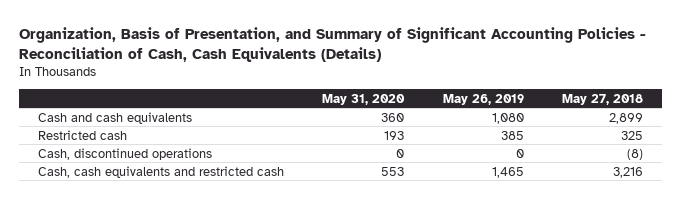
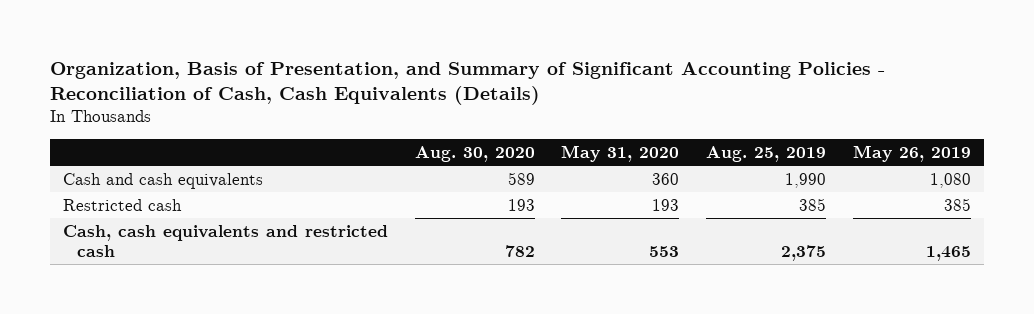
- | May 31, 2020 | May 26, 2019 | May 27, 2018
+ | Aug. 30, 2020 | May 31, 2020 | Aug. 25, 2019 | May 26, 2019
- Cash, discontinued operations | 0 | 0 | (8)

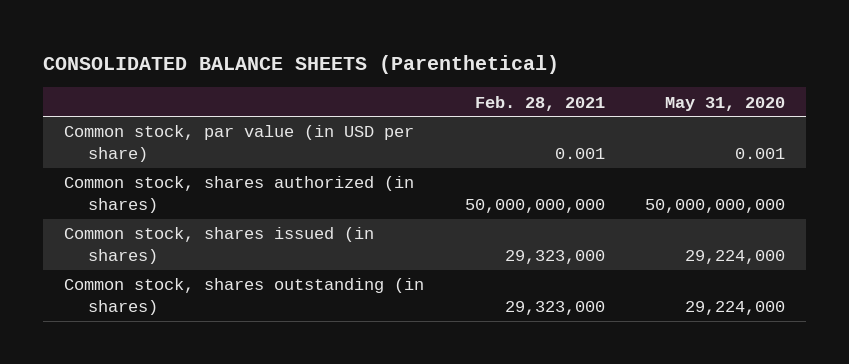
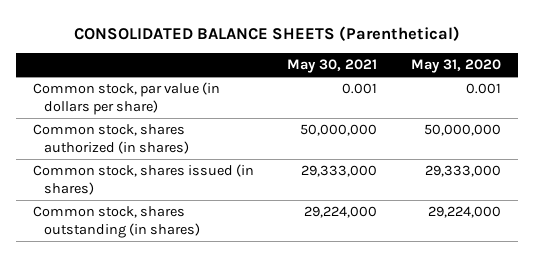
- | Feb. 28, 2021 | May 31, 2020
+ | May 30, 2021 | May 31, 2020
- Common stock, par value (in USD per share) | 0.001 | 0.001
- Common stock, shares authorized (in shares) | 50,000,000,000 | 50,000,000,000
- Common stock, shares issued (in shares) | 29,323,000 | 29,224,000
+ Common stock, par value (in dollars per share) | 0.001 | 0.001
+ Common stock, shares authorized (in shares) | 50,000,000 | 50,000,000
+ Common stock, shares issued (in shares) | 29,333,000 | 29,333,000

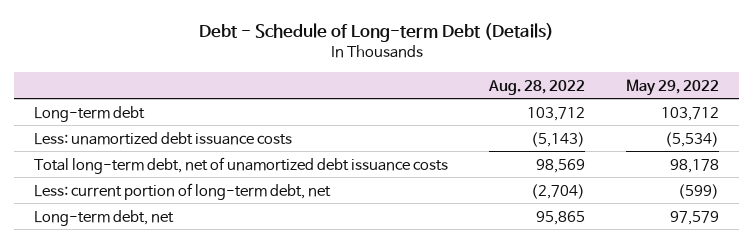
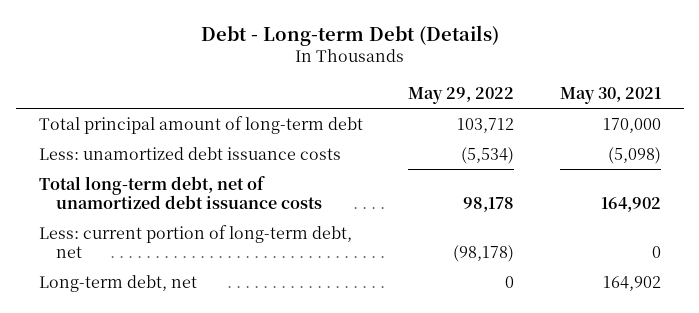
- Debt - Schedule of Long-term Debt (Details)
+ Debt - Long-term Debt (Details)
- | Aug. 28, 2022 | May 29, 2022
+ | May 29, 2022 | May 30, 2021
- Long-term debt | 103,712 | 103,712
+ Total principal amount of long-term debt | 103,712 | 170,000
- Less: current portion of long-term debt, net | (2,704) | (599)
- Long-term debt, net | 95,865 | 97,579
+ Less: current portion of long-term debt, net | (98,178) | 0
+ Long-term debt, net | 0 | 164,902

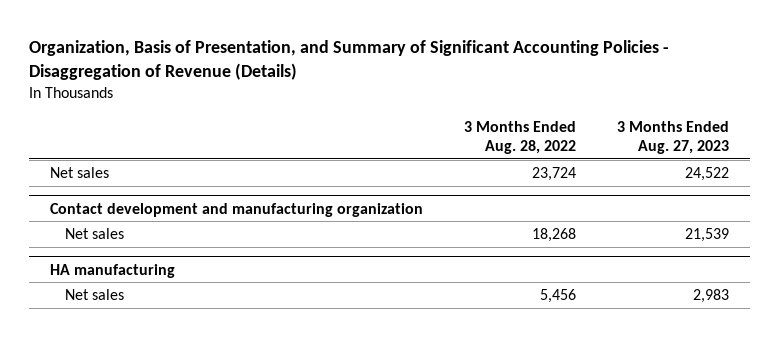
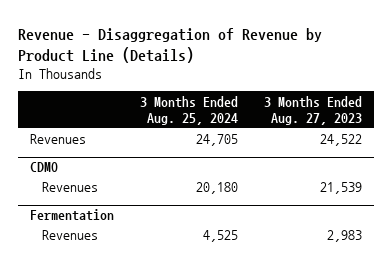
- Organization, Basis of Presentation, and Summary of Significant Accounting Policies - Disaggregation of Revenue (Details)
+ Revenue - Disaggregation of Revenue by Product Line (Details)
- | 3 Months Ended Aug. 28, 2022 | 3 Months Ended Aug. 27, 2023
+ | 3 Months Ended Aug. 25, 2024 | 3 Months Ended Aug. 27, 2023
- Net sales | 23,724 | 24,522
- Contact development and manufacturing organization
- Net sales | 18,268 | 21,539
- HA manufacturing
- Net sales | 5,456 | 2,983
+ Revenues | 24,705 | 24,522
+ CDMO
+ Revenues | 20,180 | 21,539
+ Fermentation
+ Revenues | 4,525 | 2,983

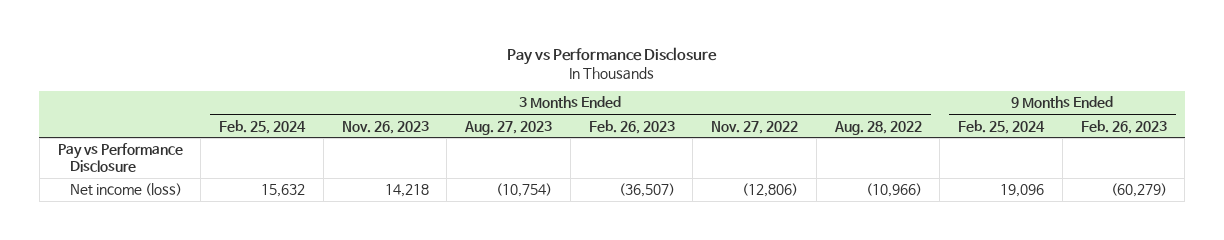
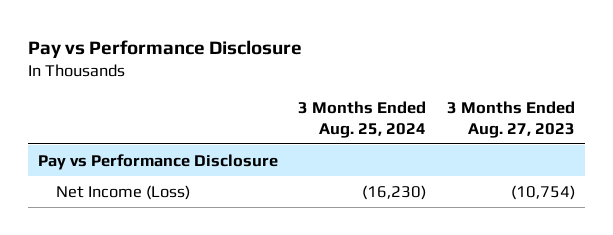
- | 3 Months Ended Feb. 25, 2024 | 3 Months Ended Nov. 26, 2023 | 3 Months Ended Aug. 27, 2023 | 3 Months Ended Feb. 26, 2023 | 3 Months Ended Nov. 27, 2022 | 3 Months Ended Aug. 28, 2022 | 9 Months Ended Feb. 25, 2024 | 9 Months Ended Feb. 26, 2023
+ | 3 Months Ended Aug. 25, 2024 | 3 Months Ended Aug. 27, 2023
- Net income (loss) | 15,632 | 14,218 | (10,754) | (36,507) | (12,806) | (10,966) | 19,096 | (60,279)
+ Net Income (Loss) | (16,230) | (10,754)

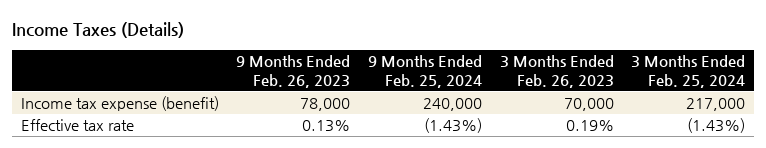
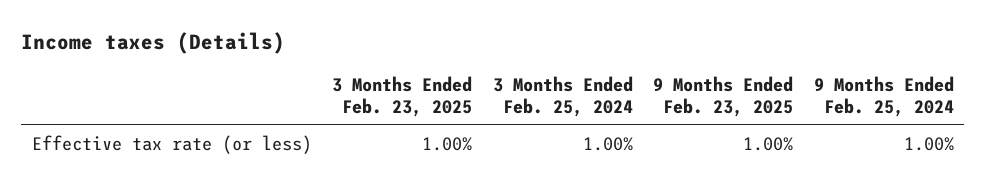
- Income Taxes (Details)
+ Income taxes (Details)
- | 9 Months Ended Feb. 26, 2023 | 9 Months Ended Feb. 25, 2024 | 3 Months Ended Feb. 26, 2023 | 3 Months Ended Feb. 25, 2024
+ | 3 Months Ended Feb. 23, 2025 | 3 Months Ended Feb. 25, 2024 | 9 Months Ended Feb. 23, 2025 | 9 Months Ended Feb. 25, 2024
- Income tax expense (benefit) | 78,000 | 240,000 | 70,000 | 217,000
- Effective tax rate | 0.13% | (1.43%) | 0.19% | (1.43%)
+ Effective tax rate (or less) | 1.00% | 1.00% | 1.00% | 1.00%

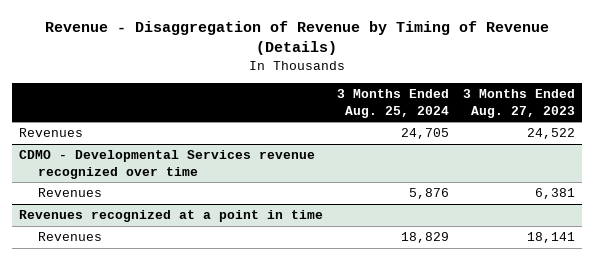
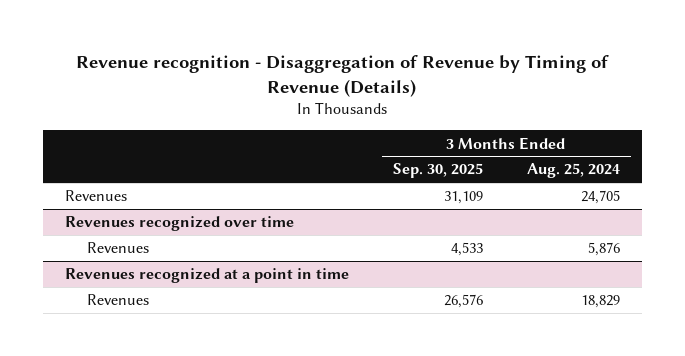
- Revenue - Disaggregation of Revenue by Timing of Revenue (Details)
+ Revenue recognition - Disaggregation of Revenue by Timing of Revenue (Details)
- | 3 Months Ended Aug. 25, 2024 | 3 Months Ended Aug. 27, 2023
+ | 3 Months Ended Sep. 30, 2025 | 3 Months Ended Aug. 25, 2024
- CDMO - Developmental Services revenue recognized over time
+ Revenues recognized over time

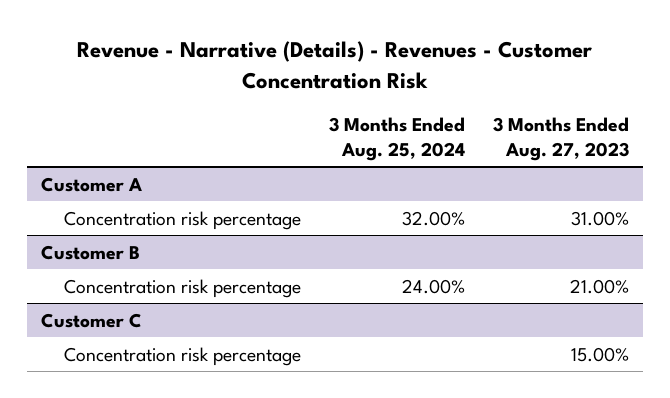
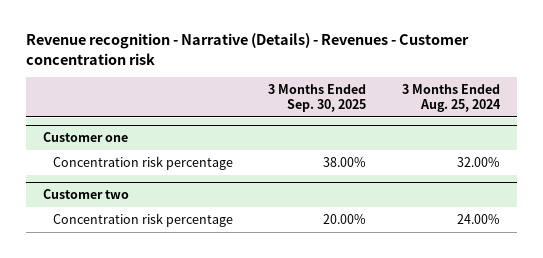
- Revenue - Narrative (Details) - Revenues - Customer Concentration Risk
+ Revenue recognition - Narrative (Details) - Revenues - Customer concentration risk
- | 3 Months Ended Aug. 25, 2024 | 3 Months Ended Aug. 27, 2023
+ | 3 Months Ended Sep. 30, 2025 | 3 Months Ended Aug. 25, 2024
- Customer A
+ Customer one
- Customer B
+ Customer two
- Customer C
- Concentration risk percentage | | 15.00%

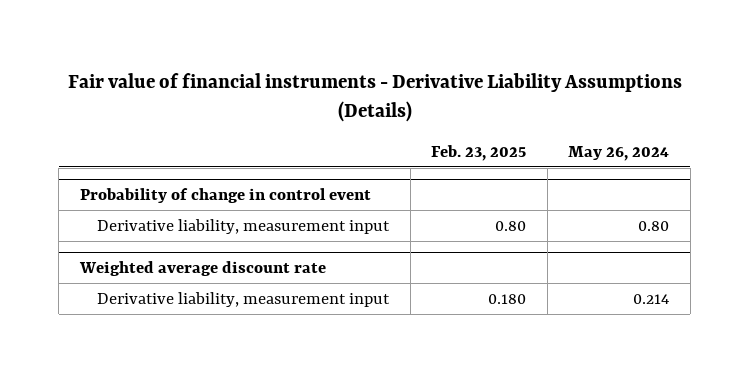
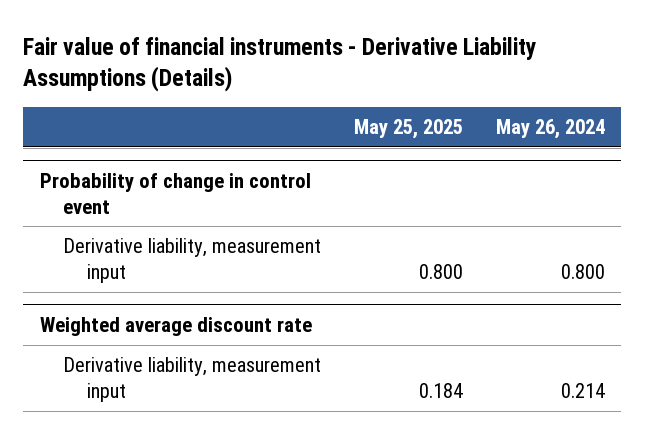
- | Feb. 23, 2025 | May 26, 2024
+ | May 25, 2025 | May 26, 2024
@ Probability of change in control event
- Derivative liability, measurement input | 0.80 | 0.80
+ Derivative liability, measurement input | 0.800 | 0.800

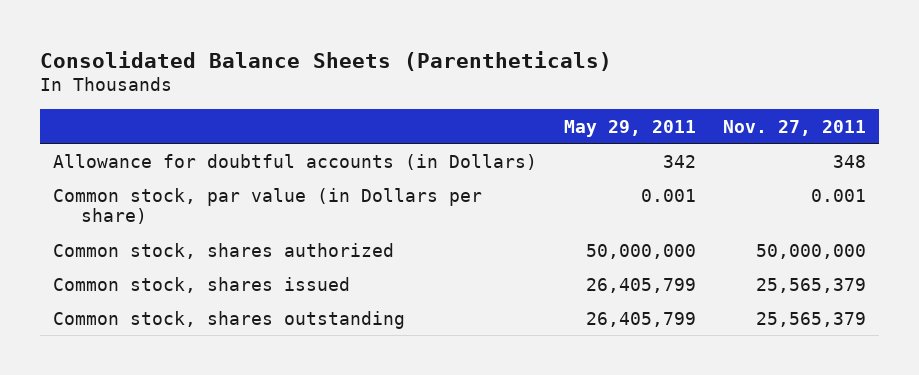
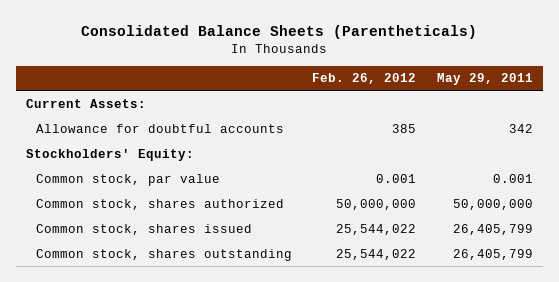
- | May 29, 2011 | Nov. 27, 2011
+ | Feb. 26, 2012 | May 29, 2011
- Allowance for doubtful accounts (in Dollars) | 342 | 348
- Common stock, par value (in Dollars per share) | 0.001 | 0.001
+ Current Assets:
+ Allowance for doubtful accounts | 385 | 342
+ Stockholders' Equity:
+ Common stock, par value | 0.001 | 0.001

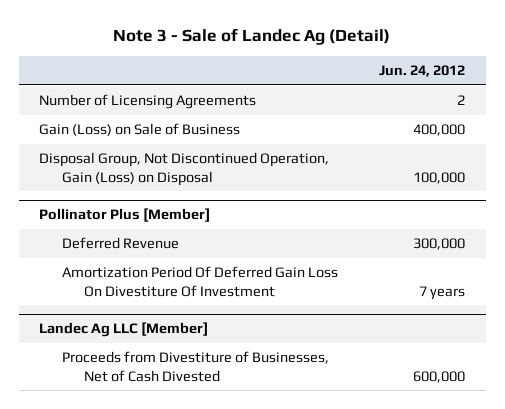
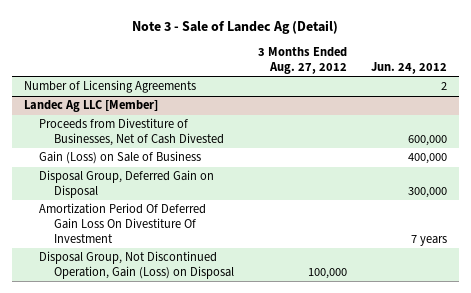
- | Jun. 24, 2012
+ | 3 Months Ended Aug. 27, 2012 | Jun. 24, 2012
- Gain (Loss) on Sale of Business | 400,000
- Disposal Group, Not Discontinued Operation, Gain (Loss) on Disposal | 100,000
- Pollinator Plus [Member]
- Deferred Revenue | 300,000
- Amortization Period Of Deferred Gain Loss On Divestiture Of Investment | 7 years
@ Landec Ag LLC [Member]
+ Gain (Loss) on Sale of Business | | 400,000
+ Disposal Group, Deferred Gain on Disposal | | 300,000
+ Amortization Period Of Deferred Gain Loss On Divestiture Of Investment | | 7 years
+ Disposal Group, Not Discontinued Operation, Gain (Loss) on Disposal | 100,000 |

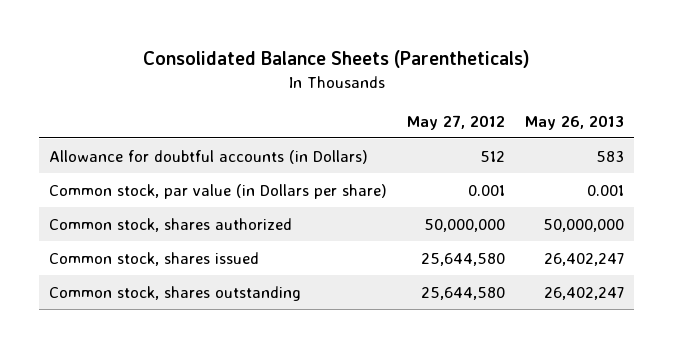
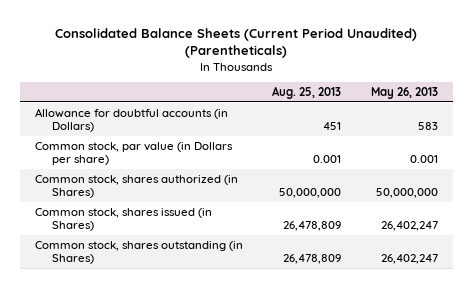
- Consolidated Balance Sheets (Parentheticals)
+ Consolidated Balance Sheets (Current Period Unaudited) (Parentheticals)
- | May 27, 2012 | May 26, 2013
+ | Aug. 25, 2013 | May 26, 2013
- Common stock, shares authorized | 50,000,000 | 50,000,000
- Common stock, shares issued | 25,644,580 | 26,402,247
- Common stock, shares outstanding | 25,644,580 | 26,402,247
+ Common stock, shares authorized (in Shares) | 50,000,000 | 50,000,000
+ Common stock, shares issued (in Shares) | 26,478,809 | 26,402,247
+ Common stock, shares outstanding (in Shares) | 26,478,809 | 26,402,247

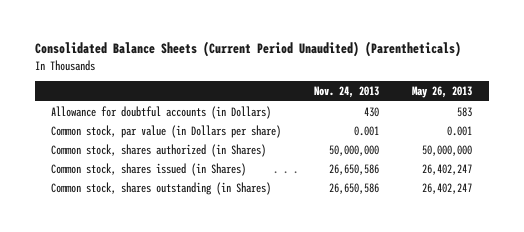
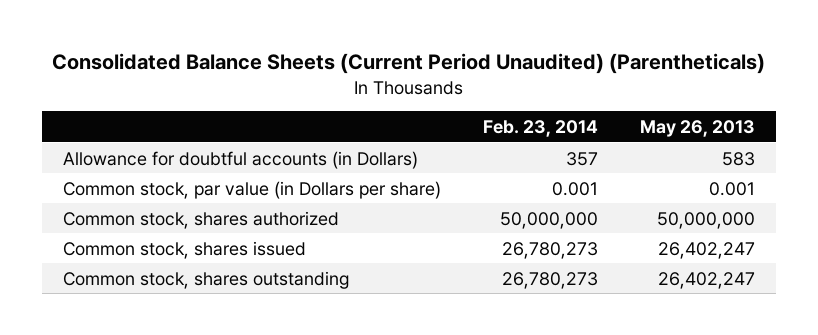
- | Nov. 24, 2013 | May 26, 2013
+ | Feb. 23, 2014 | May 26, 2013
- Common stock, shares authorized (in Shares) | 50,000,000 | 50,000,000
- Common stock, shares issued (in Shares) | 26,650,586 | 26,402,247
- Common stock, shares outstanding (in Shares) | 26,650,586 | 26,402,247
+ Common stock, shares authorized | 50,000,000 | 50,000,000
+ Common stock, shares issued | 26,780,273 | 26,402,247
+ Common stock, shares outstanding | 26,780,273 | 26,402,247

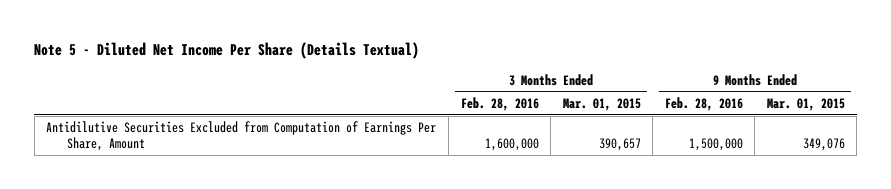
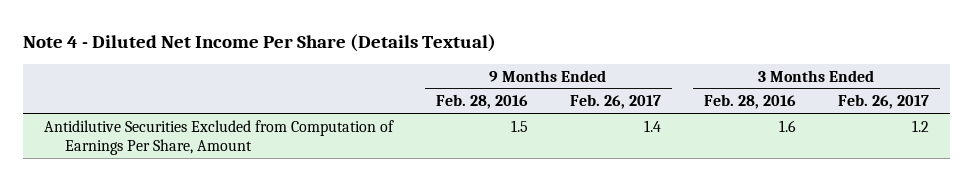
- Note 5 - Diluted Net Income Per Share (Details Textual)
+ Note 4 - Diluted Net Income Per Share (Details Textual)
- | 3 Months Ended Feb. 28, 2016 | 3 Months Ended Mar. 01, 2015 | 9 Months Ended Feb. 28, 2016 | 9 Months Ended Mar. 01, 2015
+ | 9 Months Ended Feb. 28, 2016 | 9 Months Ended Feb. 26, 2017 | 3 Months Ended Feb. 28, 2016 | 3 Months Ended Feb. 26, 2017
- Antidilutive Securities Excluded from Computation of Earnings Per Share, Amount | 1,600,000 | 390,657 | 1,500,000 | 349,076
+ Antidilutive Securities Excluded from Computation of Earnings Per Share, Amount | 1.5 | 1.4 | 1.6 | 1.2

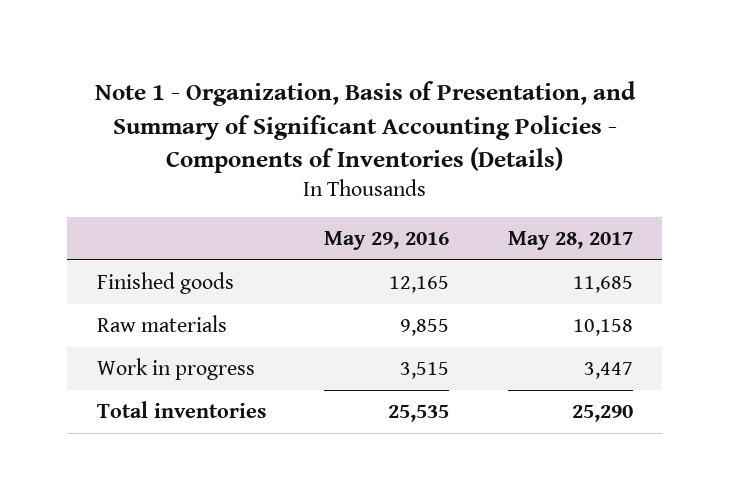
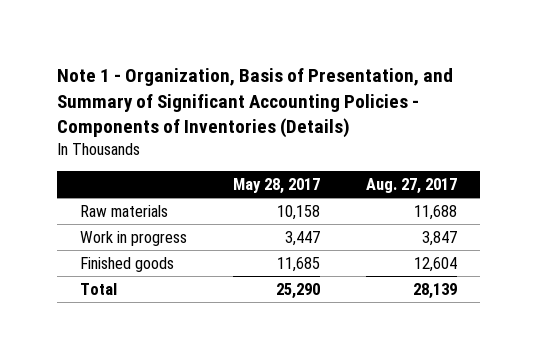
- | May 29, 2016 | May 28, 2017
+ | May 28, 2017 | Aug. 27, 2017
- Total inventories | 25,535 | 25,290
moved down: Finished goods | 11,685 | 12,604
+ Total | 25,290 | 28,139

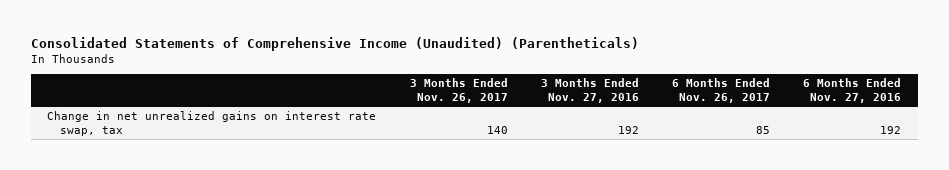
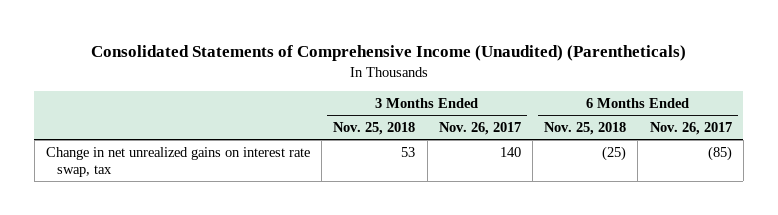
- | 3 Months Ended Nov. 26, 2017 | 3 Months Ended Nov. 27, 2016 | 6 Months Ended Nov. 26, 2017 | 6 Months Ended Nov. 27, 2016
+ | 3 Months Ended Nov. 25, 2018 | 3 Months Ended Nov. 26, 2017 | 6 Months Ended Nov. 25, 2018 | 6 Months Ended Nov. 26, 2017
- Change in net unrealized gains on interest rate swap, tax | 140 | 192 | 85 | 192
+ Change in net unrealized gains on interest rate swap, tax | 53 | 140 | (25) | (85)

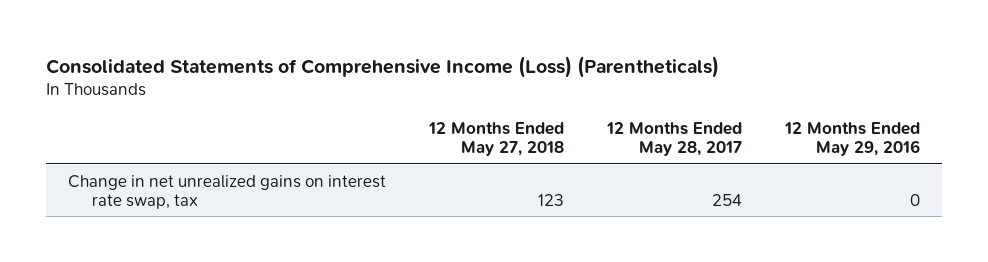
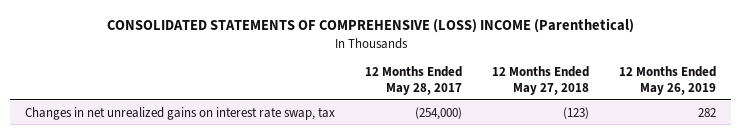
- Consolidated Statements of Comprehensive Income (Loss) (Parentheticals)
+ CONSOLIDATED STATEMENTS OF COMPREHENSIVE (LOSS) INCOME (Parenthetical)
- | 12 Months Ended May 27, 2018 | 12 Months Ended May 28, 2017 | 12 Months Ended May 29, 2016
+ | 12 Months Ended May 28, 2017 | 12 Months Ended May 27, 2018 | 12 Months Ended May 26, 2019
- Change in net unrealized gains on interest rate swap, tax | 123 | 254 | 0
+ Changes in net unrealized gains on interest rate swap, tax | (254,000) | (123) | 282

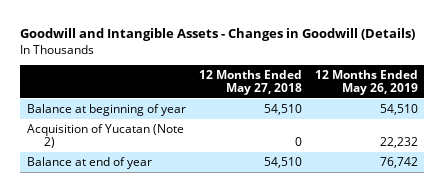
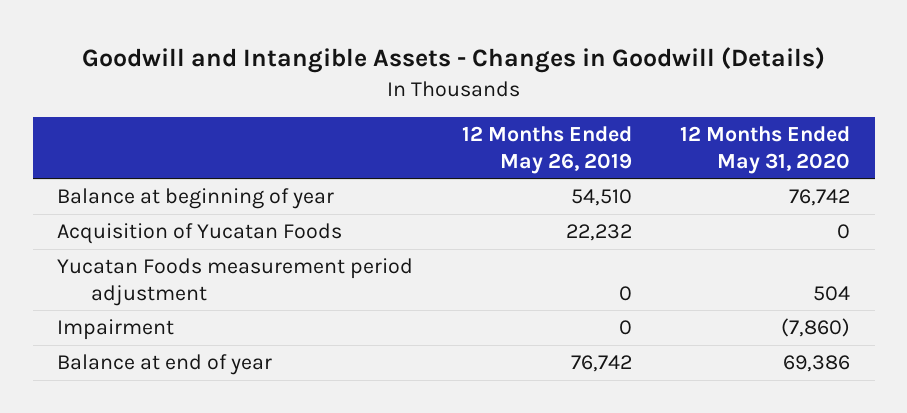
- | 12 Months Ended May 27, 2018 | 12 Months Ended May 26, 2019
+ | 12 Months Ended May 26, 2019 | 12 Months Ended May 31, 2020
- Acquisition of Yucatan (Note 2) | 0 | 22,232
+ Acquisition of Yucatan Foods | 22,232 | 0
+ Yucatan Foods measurement period adjustment | 0 | 504
+ Impairment | 0 | (7,860)

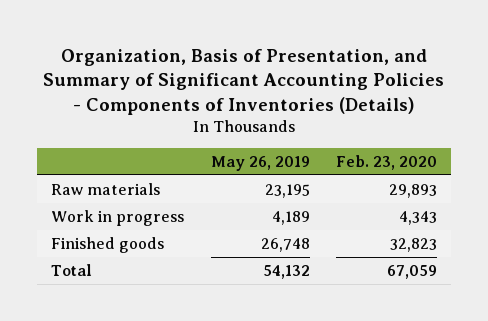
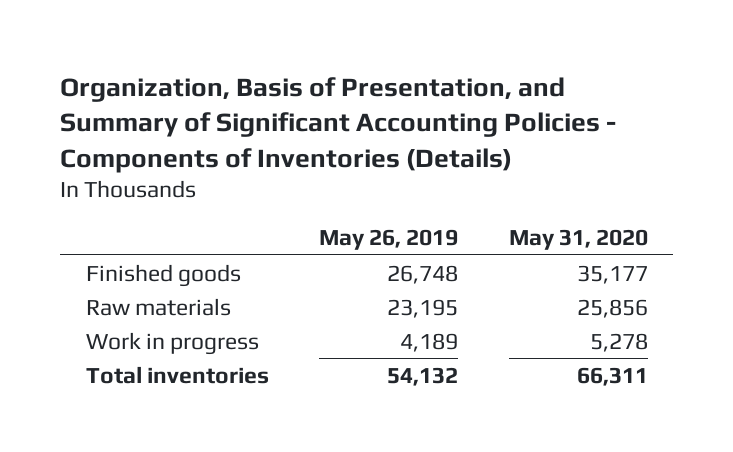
- | May 26, 2019 | Feb. 23, 2020
+ | May 26, 2019 | May 31, 2020
moved up: Finished goods | 26,748 | 35,177
- Total | 54,132 | 67,059
+ Total inventories | 54,132 | 66,311

